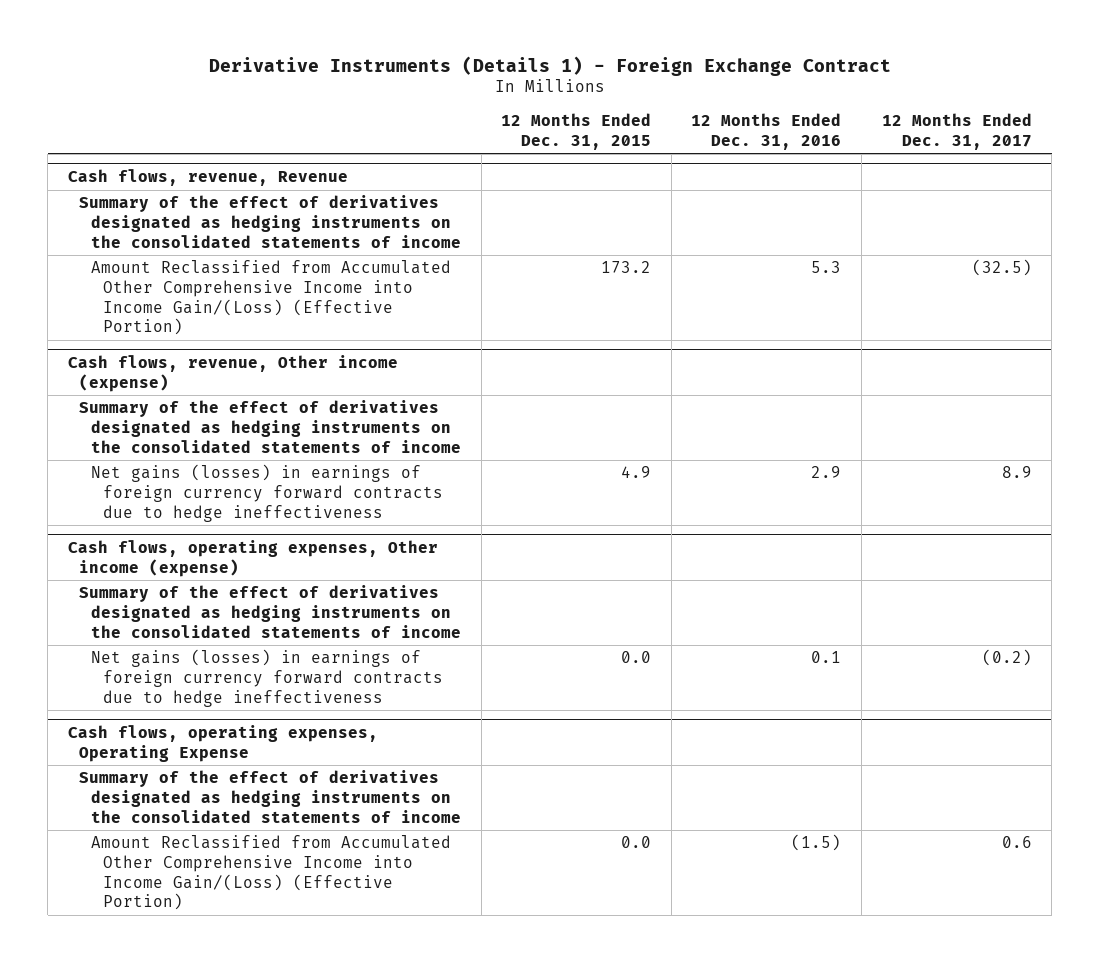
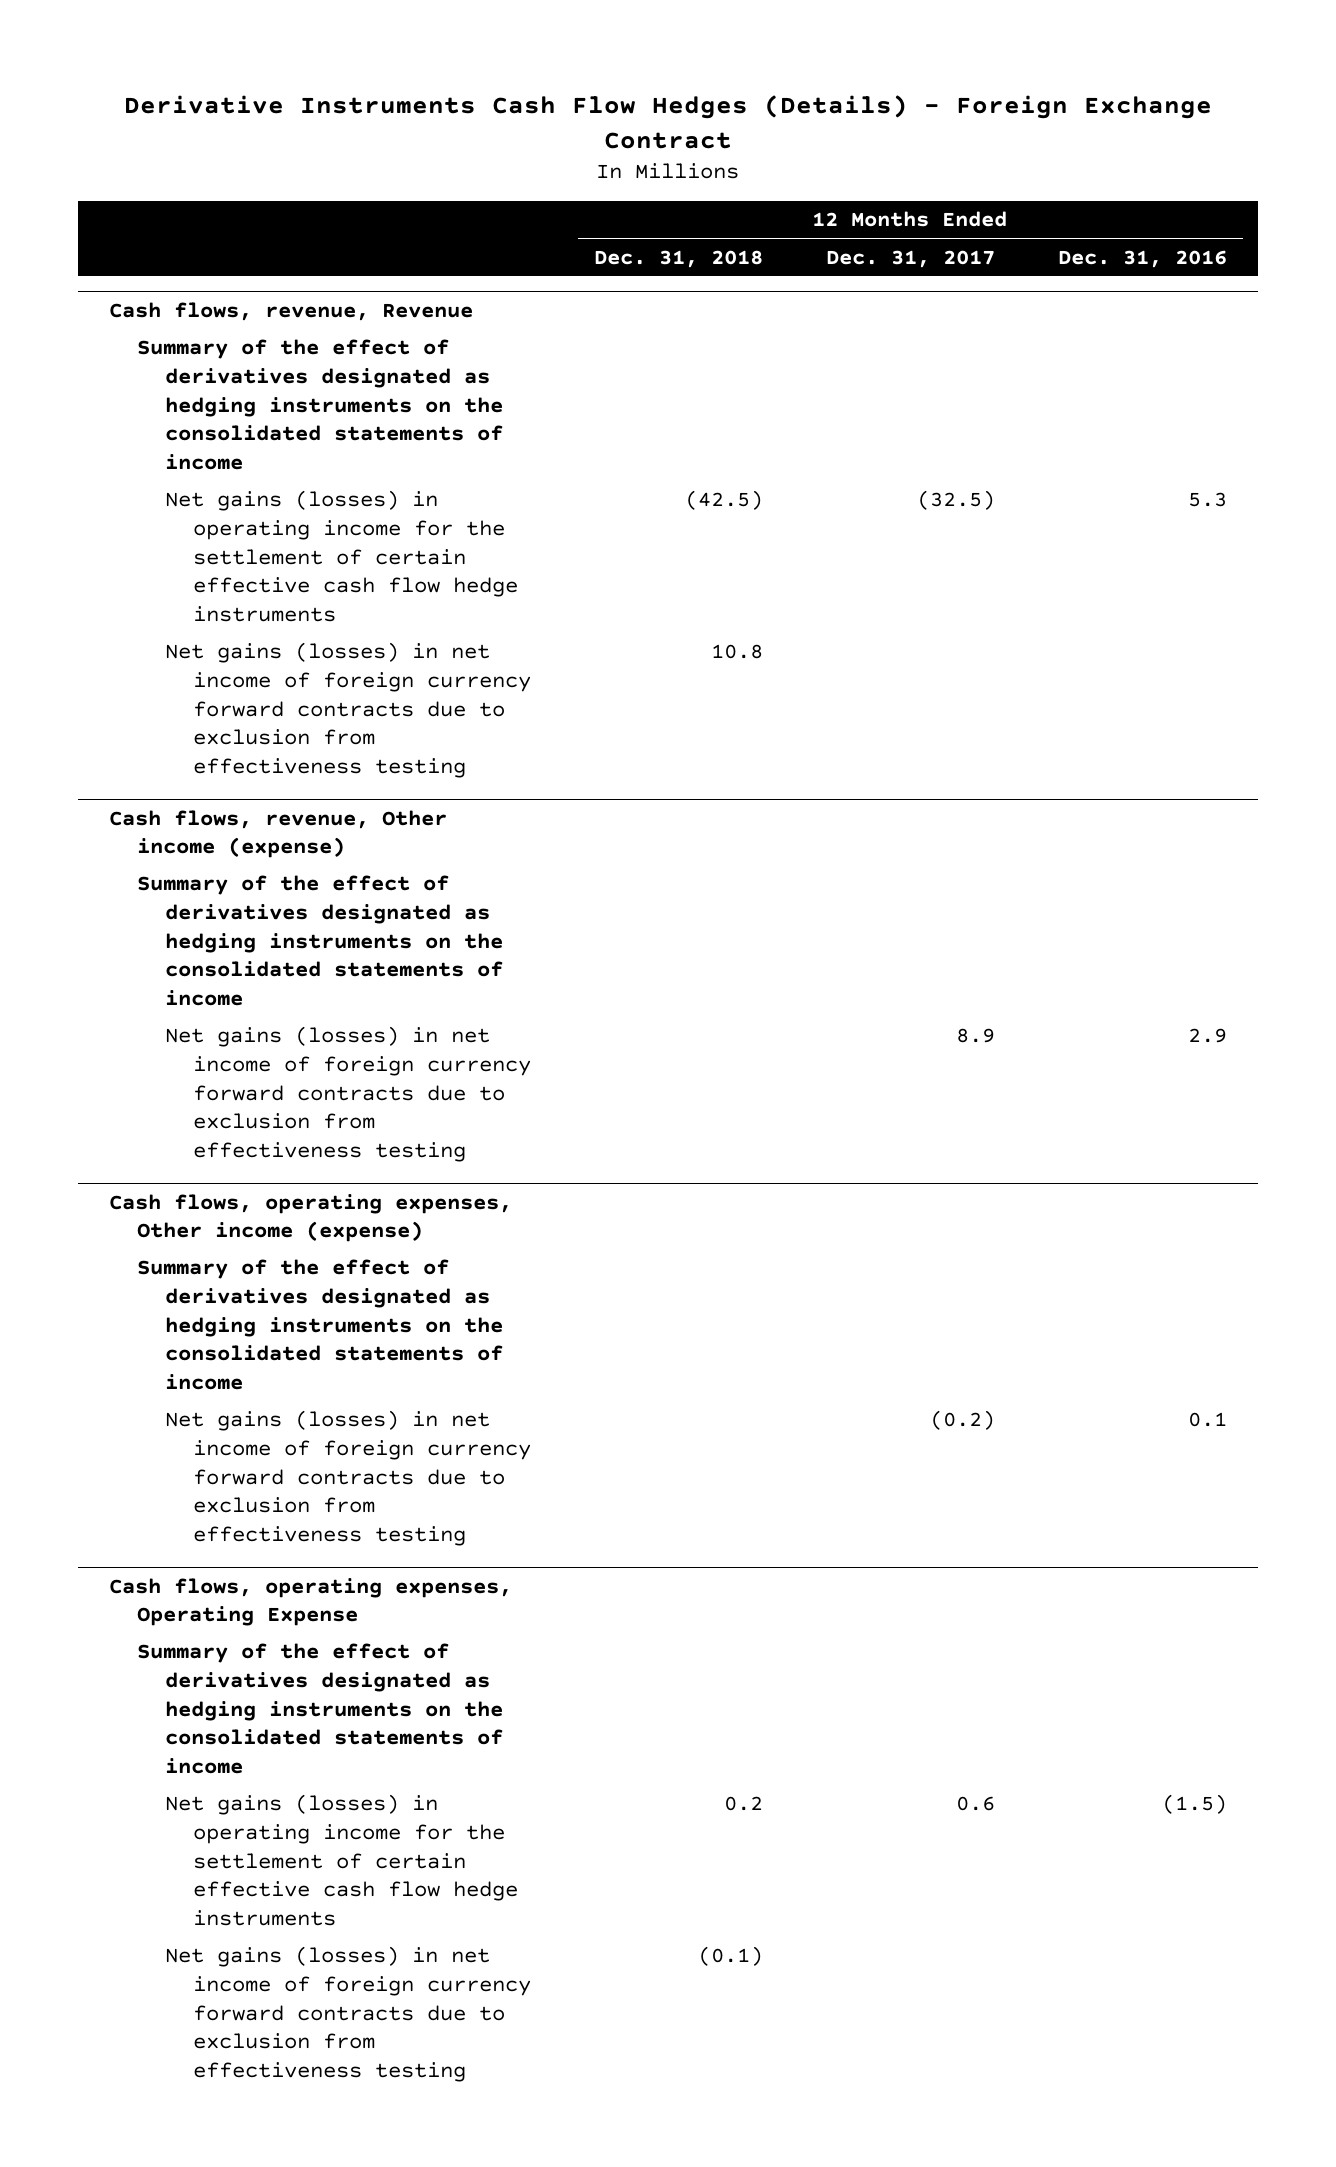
- Derivative Instruments (Details 1) - Foreign Exchange Contract
+ Derivative Instruments Cash Flow Hedges (Details) - Foreign Exchange Contract
- | 12 Months Ended Dec. 31, 2015 | 12 Months Ended Dec. 31, 2016 | 12 Months Ended Dec. 31, 2017
+ | 12 Months Ended Dec. 31, 2018 | 12 Months Ended Dec. 31, 2017 | 12 Months Ended Dec. 31, 2016
@ Cash flows, revenue, Revenue
- Amount Reclassified from Accumulated Other Comprehensive Income into Income Gain/(Loss) (Effective Portion) | 173.2 | 5.3 | (32.5)
+ Net gains (losses) in operating income for the settlement of certain effective cash flow hedge instruments | (42.5) | (32.5) | 5.3
+ Net gains (losses) in net income of foreign currency forward contracts due to exclusion from effectiveness testing | 10.8 | |
@ Cash flows, revenue, Other income (expense)
- Net gains (losses) in earnings of foreign currency forward contracts due to hedge ineffectiveness | 4.9 | 2.9 | 8.9
+ Net gains (losses) in net income of foreign currency forward contracts due to exclusion from effectiveness testing | | 8.9 | 2.9
@ Cash flows, operating expenses, Other income (expense)
- Net gains (losses) in earnings of foreign currency forward contracts due to hedge ineffectiveness | 0.0 | 0.1 | (0.2)
+ Net gains (losses) in net income of foreign currency forward contracts due to exclusion from effectiveness testing | | (0.2) | 0.1
@ Cash flows, operating expenses, Operating Expense
- Amount Reclassified from Accumulated Other Comprehensive Income into Income Gain/(Loss) (Effective Portion) | 0.0 | (1.5) | 0.6
+ Net gains (losses) in operating income for the settlement of certain effective cash flow hedge instruments | 0.2 | 0.6 | (1.5)
+ Net gains (losses) in net income of foreign currency forward contracts due to exclusion from effectiveness testing | (0.1) | |

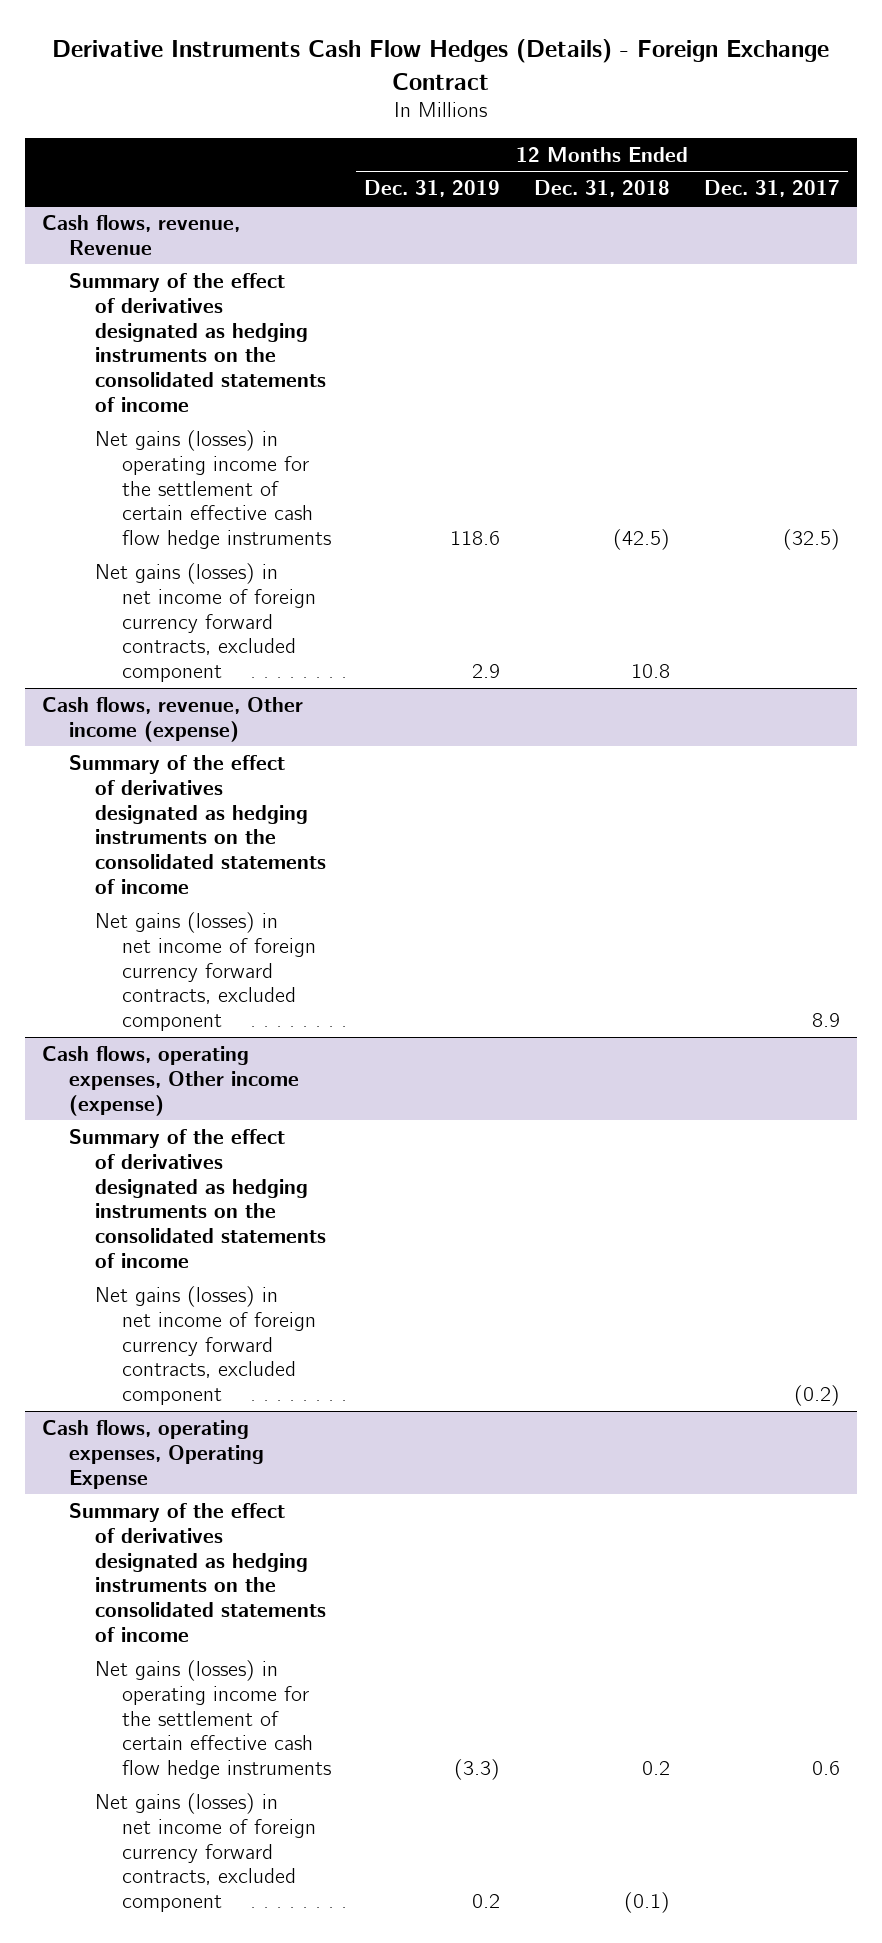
- | 12 Months Ended Dec. 31, 2018 | 12 Months Ended Dec. 31, 2017 | 12 Months Ended Dec. 31, 2016
+ | 12 Months Ended Dec. 31, 2019 | 12 Months Ended Dec. 31, 2018 | 12 Months Ended Dec. 31, 2017
@ Cash flows, revenue, Revenue
- Net gains (losses) in net income of foreign currency forward contracts due to exclusion from effectiveness testing | 10.8 | |
+ Net gains (losses) in net income of foreign currency forward contracts, excluded component | 2.9 | 10.8 |
@ Cash flows, revenue, Other income (expense)
- Net gains (losses) in net income of foreign currency forward contracts due to exclusion from effectiveness testing | | 8.9 | 2.9
+ Net gains (losses) in net income of foreign currency forward contracts, excluded component | | | 8.9
@ Cash flows, operating expenses, Other income (expense)
- Net gains (losses) in net income of foreign currency forward contracts due to exclusion from effectiveness testing | | (0.2) | 0.1
+ Net gains (losses) in net income of foreign currency forward contracts, excluded component | | | (0.2)
@ Cash flows, operating expenses, Operating Expense
- Net gains (losses) in net income of foreign currency forward contracts due to exclusion from effectiveness testing | (0.1) | |
+ Net gains (losses) in net income of foreign currency forward contracts, excluded component | 0.2 | (0.1) |

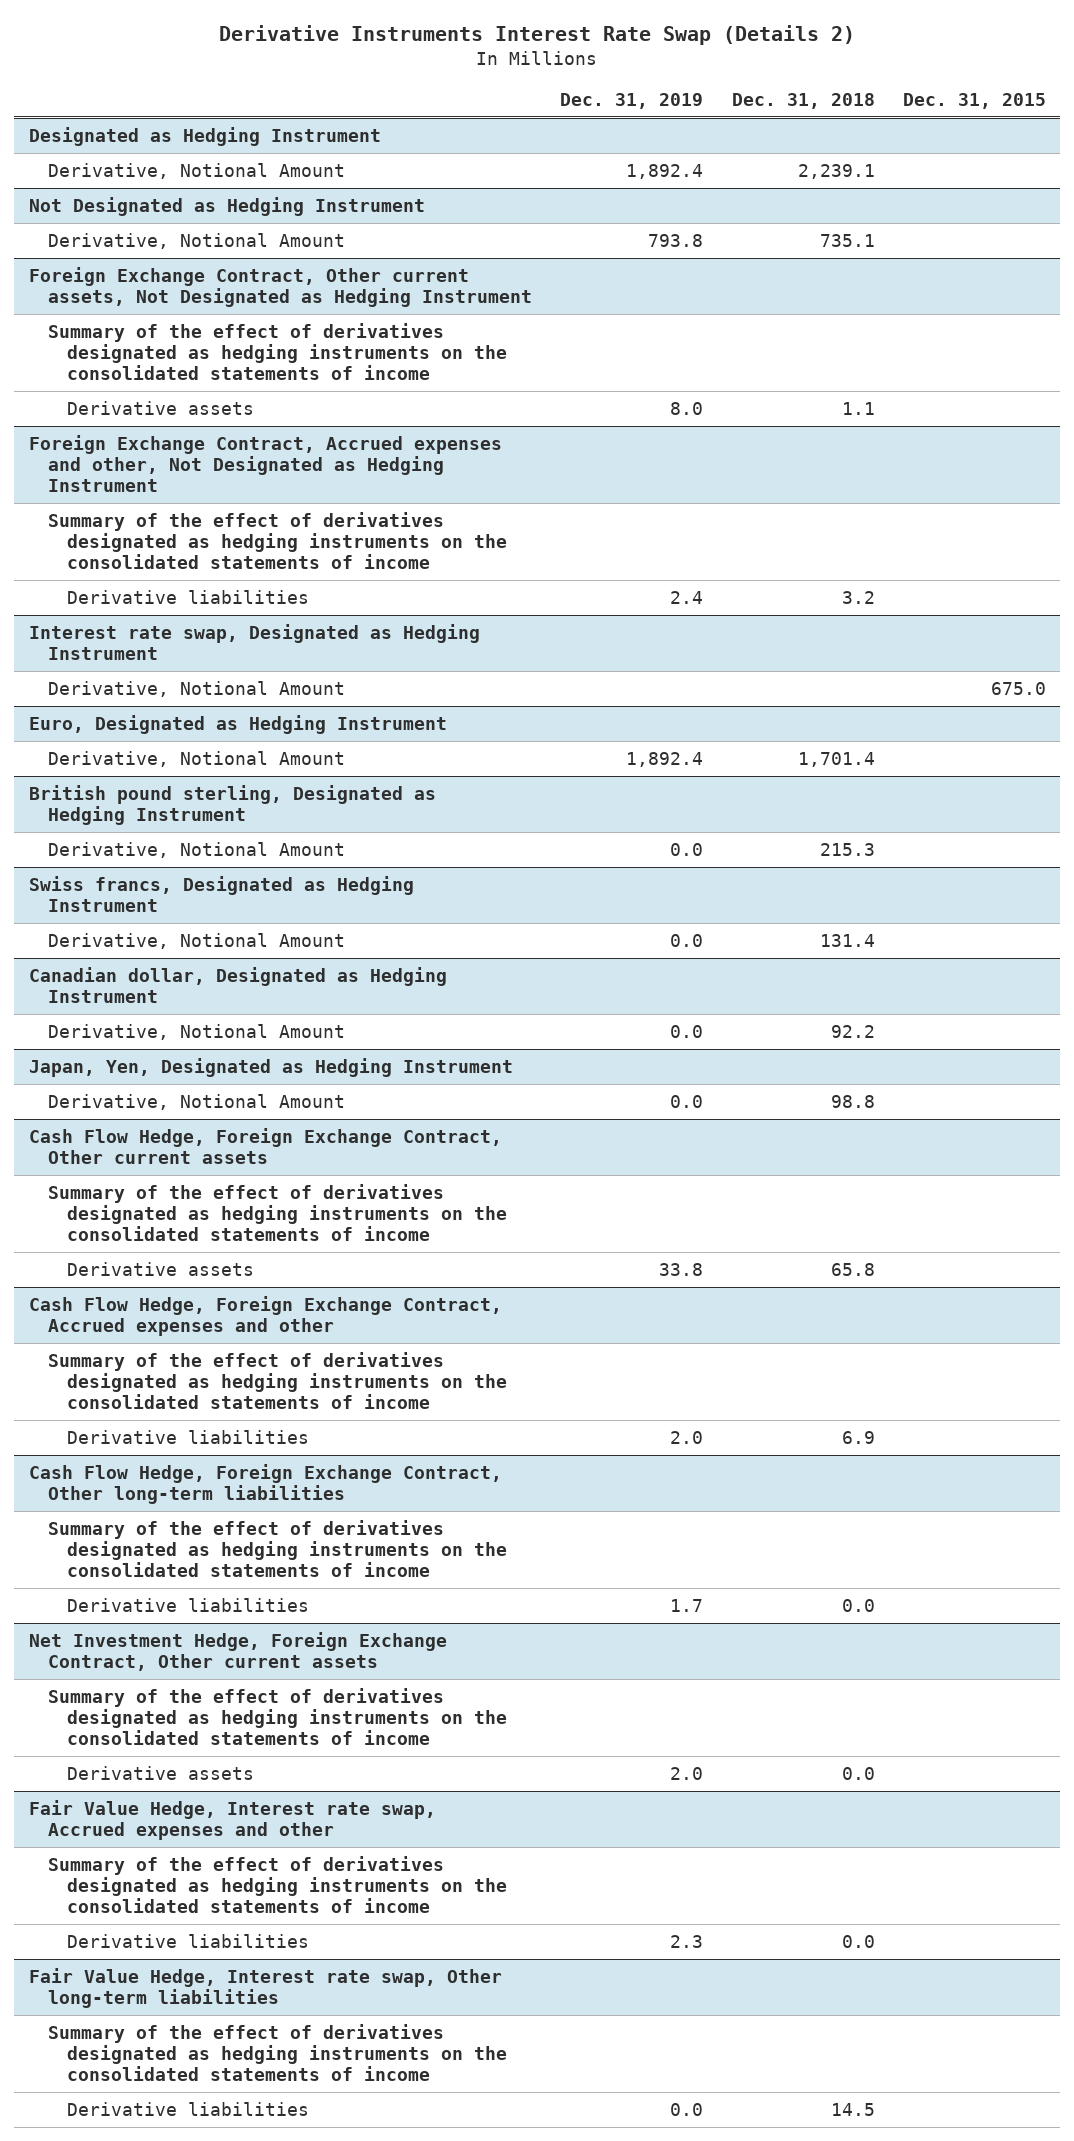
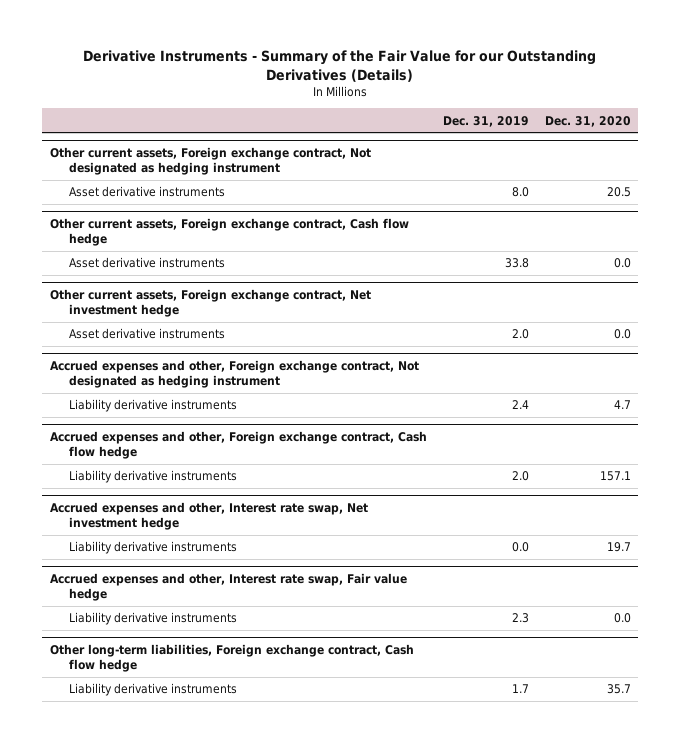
- Derivative Instruments Interest Rate Swap (Details 2)
+ Derivative Instruments - Summary of the Fair Value for our Outstanding Derivatives (Details)
- | Dec. 31, 2019 | Dec. 31, 2018 | Dec. 31, 2015
+ | Dec. 31, 2019 | Dec. 31, 2020
- Designated as Hedging Instrument
- Derivative, Notional Amount | 1,892.4 | 2,239.1 |
- Not Designated as Hedging Instrument
- Derivative, Notional Amount | 793.8 | 735.1 |
- Foreign Exchange Contract, Other current assets, Not Designated as Hedging Instrument
- Summary of the effect of derivatives designated as hedging instruments on the consolidated statements of income
- Derivative assets | 8.0 | 1.1 |
- Foreign Exchange Contract, Accrued expenses and other, Not Designated as Hedging Instrument
- Summary of the effect of derivatives designated as hedging instruments on the consolidated statements of income
- Derivative liabilities | 2.4 | 3.2 |
- Interest rate swap, Designated as Hedging Instrument
- Derivative, Notional Amount | | | 675.0
- Euro, Designated as Hedging Instrument
- Derivative, Notional Amount | 1,892.4 | 1,701.4 |
- British pound sterling, Designated as Hedging Instrument
- Derivative, Notional Amount | 0.0 | 215.3 |
- Swiss francs, Designated as Hedging Instrument
- Derivative, Notional Amount | 0.0 | 131.4 |
- Canadian dollar, Designated as Hedging Instrument
- Derivative, Notional Amount | 0.0 | 92.2 |
- Japan, Yen, Designated as Hedging Instrument
- Derivative, Notional Amount | 0.0 | 98.8 |
- Cash Flow Hedge, Foreign Exchange Contract, Other current assets
- Summary of the effect of derivatives designated as hedging instruments on the consolidated statements of income
- Derivative assets | 33.8 | 65.8 |
- Cash Flow Hedge, Foreign Exchange Contract, Accrued expenses and other
- Summary of the effect of derivatives designated as hedging instruments on the consolidated statements of income
- Derivative liabilities | 2.0 | 6.9 |
- Cash Flow Hedge, Foreign Exchange Contract, Other long-term liabilities
- Summary of the effect of derivatives designated as hedging instruments on the consolidated statements of income
- Derivative liabilities | 1.7 | 0.0 |
- Net Investment Hedge, Foreign Exchange Contract, Other current assets
- Summary of the effect of derivatives designated as hedging instruments on the consolidated statements of income
- Derivative assets | 2.0 | 0.0 |
- Fair Value Hedge, Interest rate swap, Accrued expenses and other
- Summary of the effect of derivatives designated as hedging instruments on the consolidated statements of income
- Derivative liabilities | 2.3 | 0.0 |
- Fair Value Hedge, Interest rate swap, Other long-term liabilities
- Summary of the effect of derivatives designated as hedging instruments on the consolidated statements of income
- Derivative liabilities | 0.0 | 14.5 |
+ Other current assets, Foreign exchange contract, Not designated as hedging instrument
+ Asset derivative instruments | 8.0 | 20.5
+ Other current assets, Foreign exchange contract, Cash flow hedge
+ Asset derivative instruments | 33.8 | 0.0
+ Other current assets, Foreign exchange contract, Net investment hedge
+ Asset derivative instruments | 2.0 | 0.0
+ Accrued expenses and other, Foreign exchange contract, Not designated as hedging instrument
+ Liability derivative instruments | 2.4 | 4.7
+ Accrued expenses and other, Foreign exchange contract, Cash flow hedge
+ Liability derivative instruments | 2.0 | 157.1
+ Accrued expenses and other, Interest rate swap, Net investment hedge
+ Liability derivative instruments | 0.0 | 19.7
+ Accrued expenses and other, Interest rate swap, Fair value hedge
+ Liability derivative instruments | 2.3 | 0.0
+ Other long-term liabilities, Foreign exchange contract, Cash flow hedge
+ Liability derivative instruments | 1.7 | 35.7

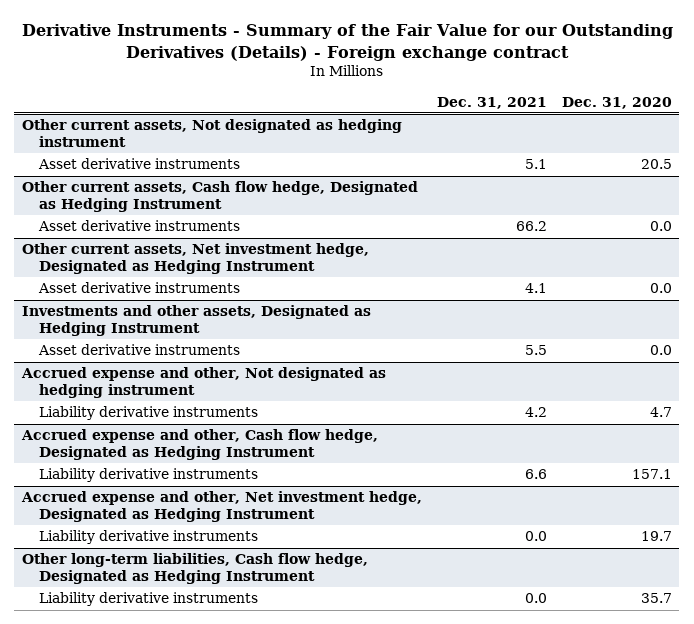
- Derivative Instruments - Summary of the Fair Value for our Outstanding Derivatives (Details)
+ Derivative Instruments - Summary of the Fair Value for our Outstanding Derivatives (Details) - Foreign exchange contract
- | Dec. 31, 2019 | Dec. 31, 2020
+ | Dec. 31, 2021 | Dec. 31, 2020
- Other current assets, Foreign exchange contract, Not designated as hedging instrument
+ Other current assets, Not designated as hedging instrument
- Other current assets, Foreign exchange contract, Cash flow hedge
+ Other current assets, Cash flow hedge, Designated as Hedging Instrument
- Other current assets, Foreign exchange contract, Net investment hedge
+ Other current assets, Net investment hedge, Designated as Hedging Instrument
- Accrued expenses and other, Foreign exchange contract, Not designated as hedging instrument
+ Investments and other assets, Designated as Hedging Instrument
+ Asset derivative instruments | 5.5 | 0.0
+ Accrued expense and other, Not designated as hedging instrument
- Accrued expenses and other, Foreign exchange contract, Cash flow hedge
+ Accrued expense and other, Cash flow hedge, Designated as Hedging Instrument
- Accrued expenses and other, Interest rate swap, Net investment hedge
+ Accrued expense and other, Net investment hedge, Designated as Hedging Instrument
- Accrued expenses and other, Interest rate swap, Fair value hedge
- Liability derivative instruments | 2.3 | 0.0
- Other long-term liabilities, Foreign exchange contract, Cash flow hedge
+ Other long-term liabilities, Cash flow hedge, Designated as Hedging Instrument

